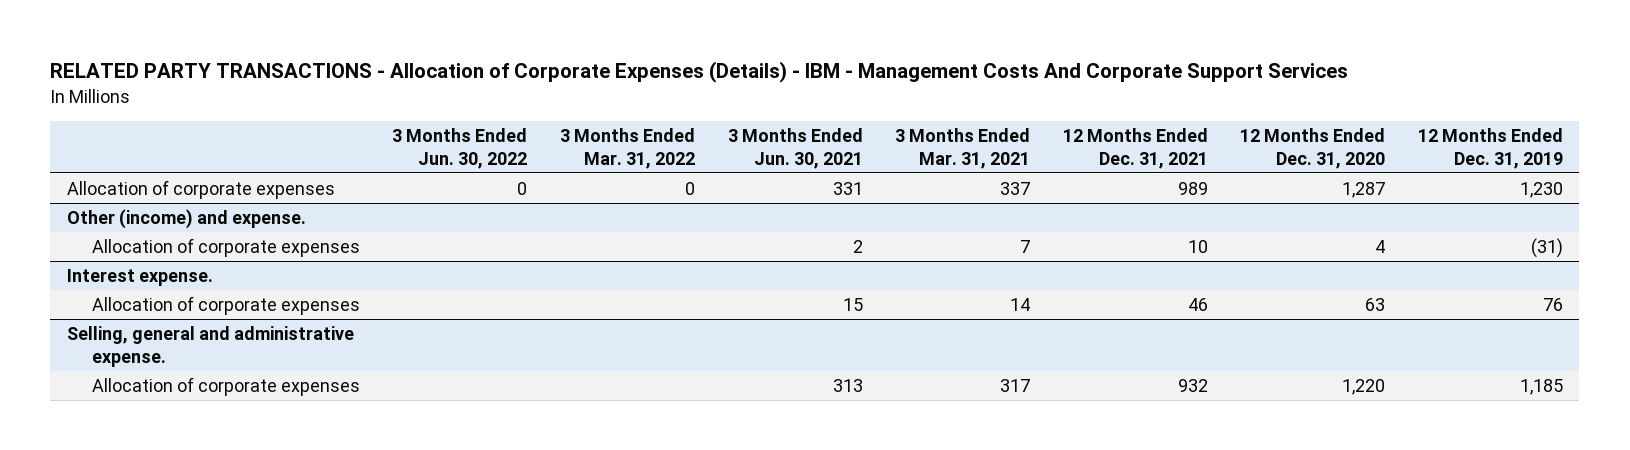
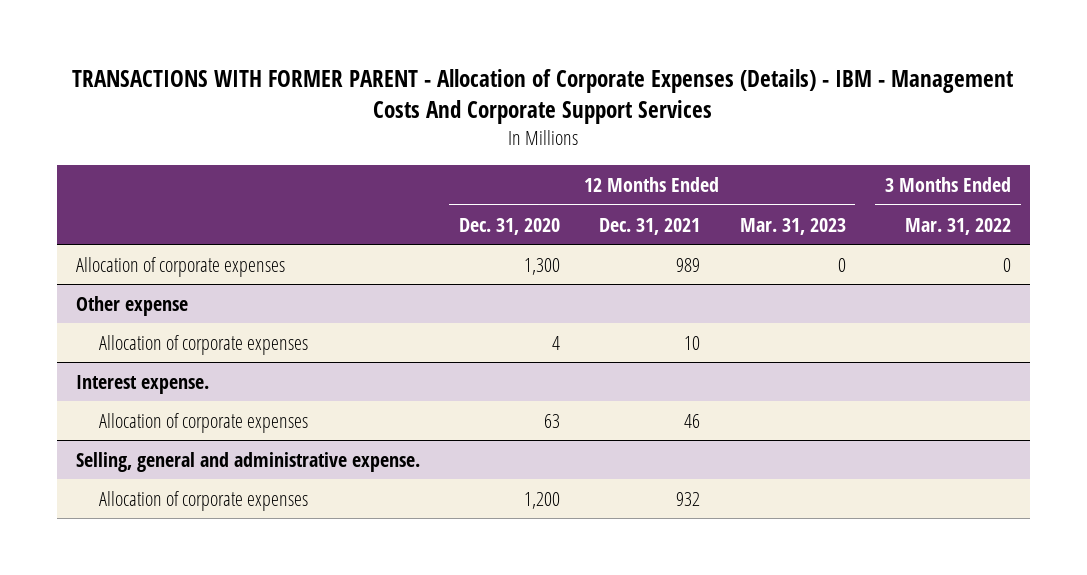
- RELATED PARTY TRANSACTIONS - Allocation of Corporate Expenses (Details) - IBM - Management Costs And Corporate Support Services
+ TRANSACTIONS WITH FORMER PARENT - Allocation of Corporate Expenses (Details) - IBM - Management Costs And Corporate Support Services
- | 3 Months Ended Jun. 30, 2022 | 3 Months Ended Mar. 31, 2022 | 3 Months Ended Jun. 30, 2021 | 3 Months Ended Mar. 31, 2021 | 12 Months Ended Dec. 31, 2021 | 12 Months Ended Dec. 31, 2020 | 12 Months Ended Dec. 31, 2019
+ | 12 Months Ended Dec. 31, 2020 | 12 Months Ended Dec. 31, 2021 | 12 Months Ended Mar. 31, 2023 | 3 Months Ended Mar. 31, 2022
- Allocation of corporate expenses | 0 | 0 | 331 | 337 | 989 | 1,287 | 1,230
- Other (income) and expense.
+ Allocation of corporate expenses | 1,300 | 989 | 0 | 0
+ Other expense
@ Selling, general and administrative expense.
- Allocation of corporate expenses | | | 313 | 317 | 932 | 1,220 | 1,185
+ Allocation of corporate expenses | 1,200 | 932 | |

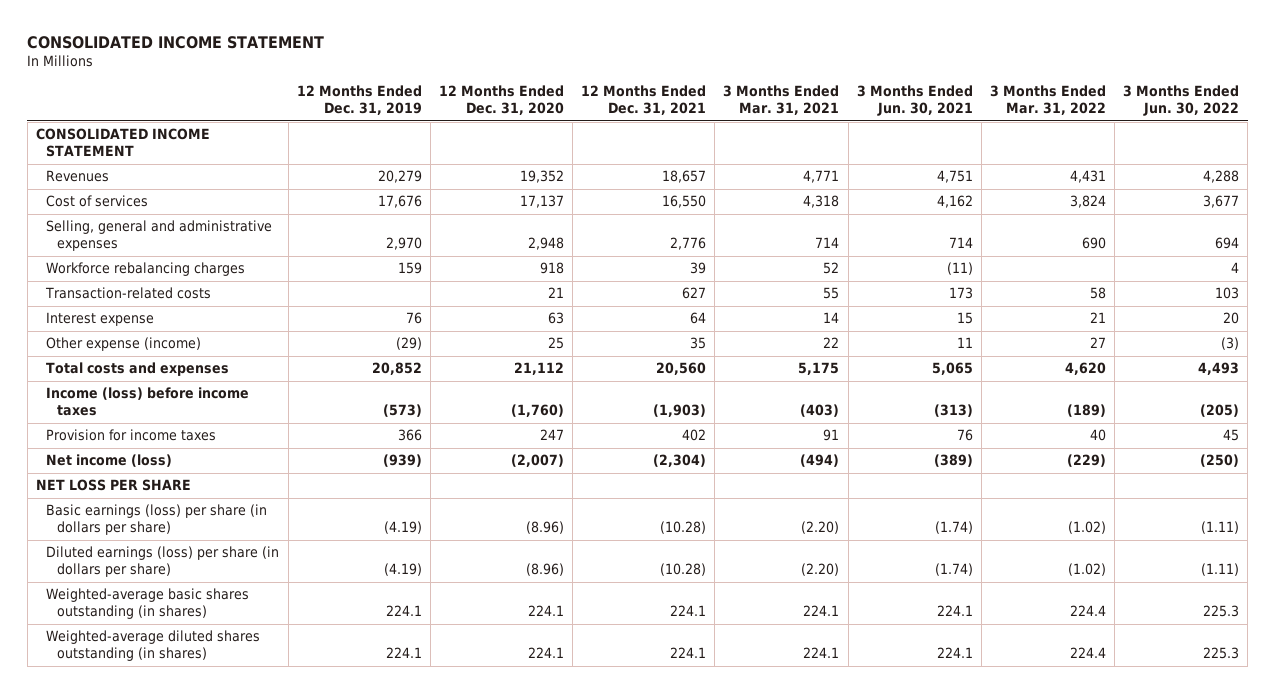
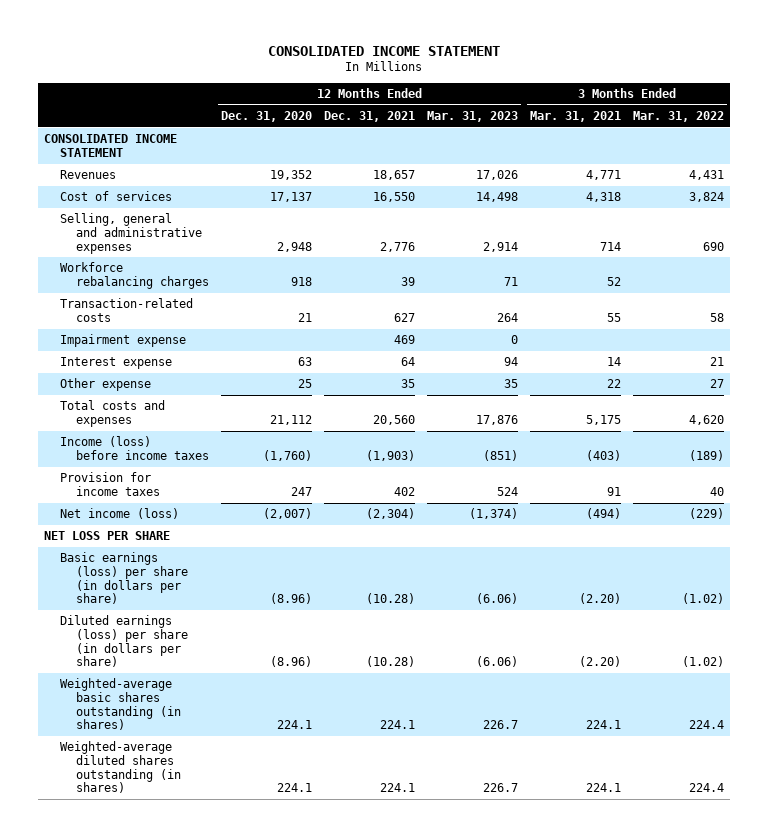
- | 12 Months Ended Dec. 31, 2019 | 12 Months Ended Dec. 31, 2020 | 12 Months Ended Dec. 31, 2021 | 3 Months Ended Mar. 31, 2021 | 3 Months Ended Jun. 30, 2021 | 3 Months Ended Mar. 31, 2022 | 3 Months Ended Jun. 30, 2022
+ | 12 Months Ended Dec. 31, 2020 | 12 Months Ended Dec. 31, 2021 | 12 Months Ended Mar. 31, 2023 | 3 Months Ended Mar. 31, 2021 | 3 Months Ended Mar. 31, 2022
+ Impairment expense | | 469 | 0 | |
- Other expense (income) | (29) | 25 | 35 | 22 | 11 | 27 | (3)
+ Other expense | 25 | 35 | 35 | 22 | 27

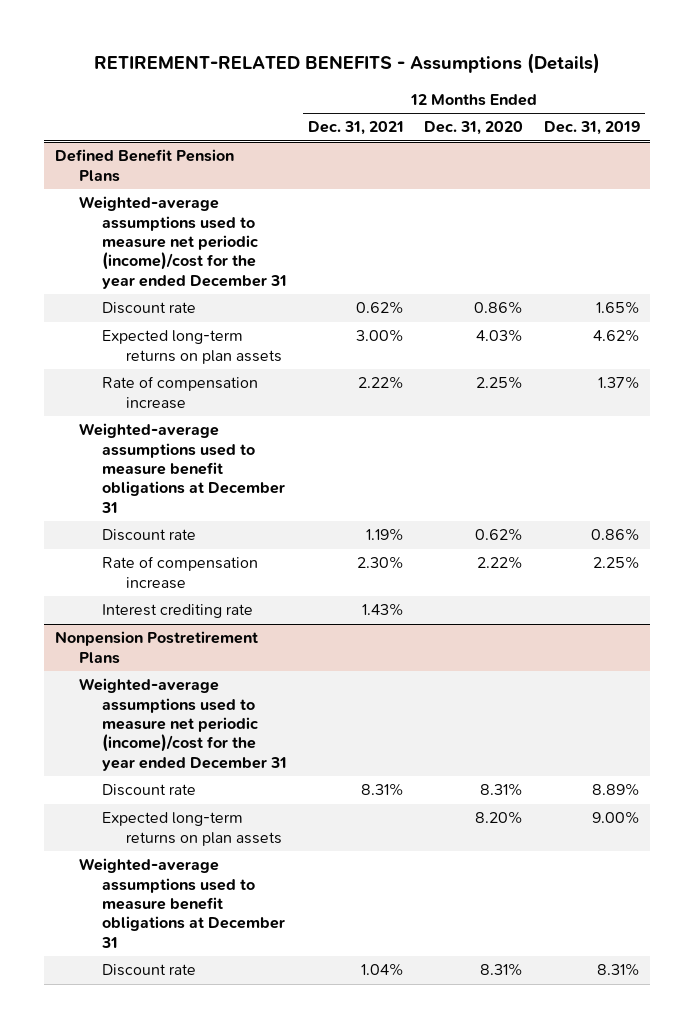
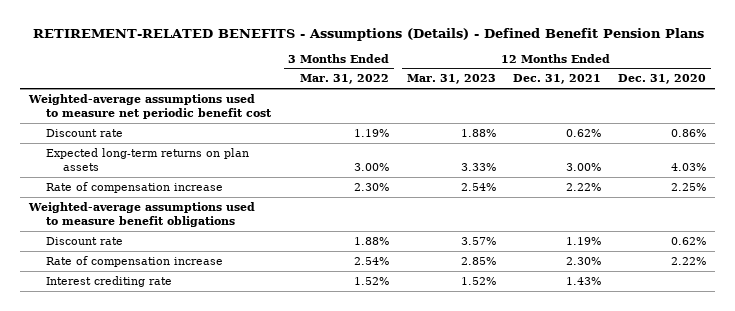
- RETIREMENT-RELATED BENEFITS - Assumptions (Details)
+ RETIREMENT-RELATED BENEFITS - Assumptions (Details) - Defined Benefit Pension Plans
- | 12 Months Ended Dec. 31, 2021 | 12 Months Ended Dec. 31, 2020 | 12 Months Ended Dec. 31, 2019
+ | 3 Months Ended Mar. 31, 2022 | 12 Months Ended Mar. 31, 2023 | 12 Months Ended Dec. 31, 2021 | 12 Months Ended Dec. 31, 2020
- Defined Benefit Pension Plans
- Weighted-average assumptions used to measure net periodic (income)/cost for the year ended December 31
+ Weighted-average assumptions used to measure net periodic benefit cost
- Weighted-average assumptions used to measure benefit obligations at December 31
+ Weighted-average assumptions used to measure benefit obligations
- Nonpension Postretirement Plans
- Weighted-average assumptions used to measure net periodic (income)/cost for the year ended December 31
- Discount rate | 8.31% | 8.31% | 8.89%
- Expected long-term returns on plan assets | | 8.20% | 9.00%
- Weighted-average assumptions used to measure benefit obligations at December 31
- Discount rate | 1.04% | 8.31% | 8.31%

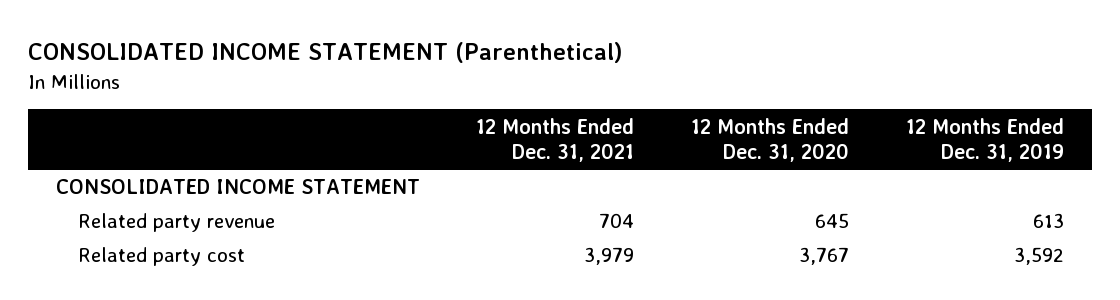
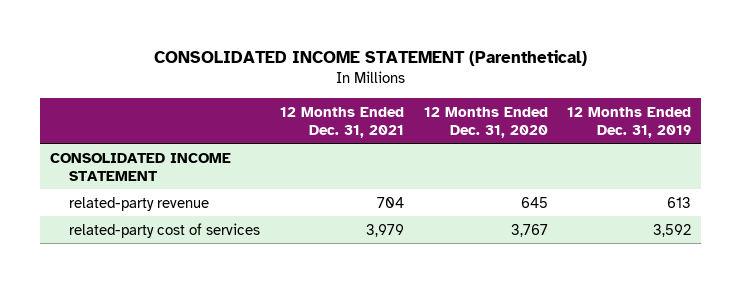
- Related party revenue | 704 | 645 | 613
- Related party cost | 3,979 | 3,767 | 3,592
+ related-party revenue | 704 | 645 | 613
+ related-party cost of services | 3,979 | 3,767 | 3,592

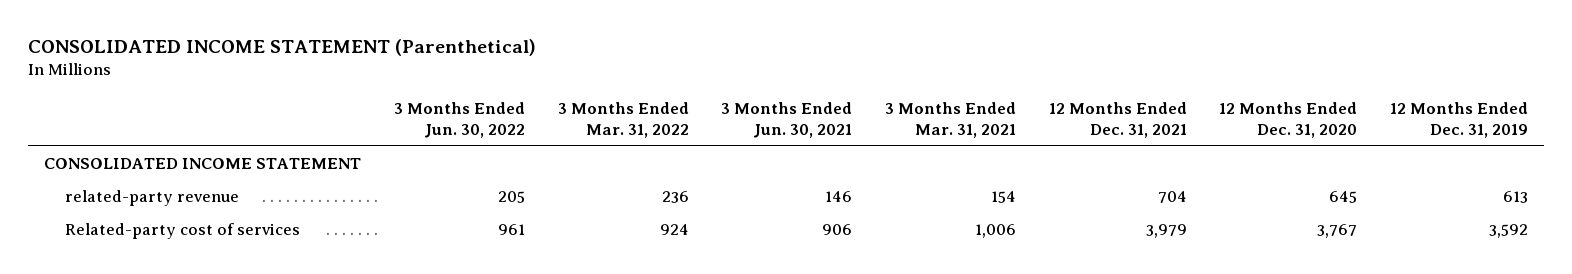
- | 12 Months Ended Dec. 31, 2021 | 12 Months Ended Dec. 31, 2020 | 12 Months Ended Dec. 31, 2019
+ | 3 Months Ended Jun. 30, 2022 | 3 Months Ended Mar. 31, 2022 | 3 Months Ended Jun. 30, 2021 | 3 Months Ended Mar. 31, 2021 | 12 Months Ended Dec. 31, 2021 | 12 Months Ended Dec. 31, 2020 | 12 Months Ended Dec. 31, 2019
- related-party cost of services | 3,979 | 3,767 | 3,592
+ Related-party cost of services | 961 | 924 | 906 | 1,006 | 3,979 | 3,767 | 3,592

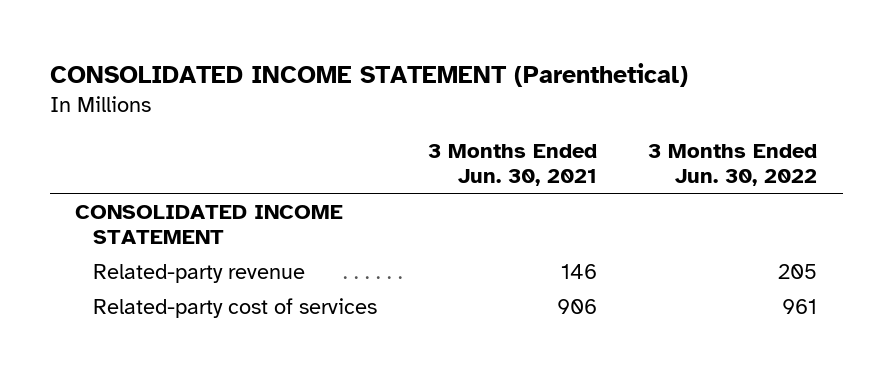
- | 3 Months Ended Jun. 30, 2022 | 3 Months Ended Mar. 31, 2022 | 3 Months Ended Jun. 30, 2021 | 3 Months Ended Mar. 31, 2021 | 12 Months Ended Dec. 31, 2021 | 12 Months Ended Dec. 31, 2020 | 12 Months Ended Dec. 31, 2019
+ | 3 Months Ended Jun. 30, 2021 | 3 Months Ended Jun. 30, 2022
- related-party revenue | 205 | 236 | 146 | 154 | 704 | 645 | 613
+ Related-party revenue | 146 | 205

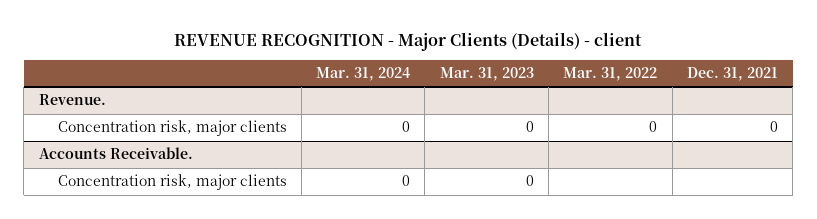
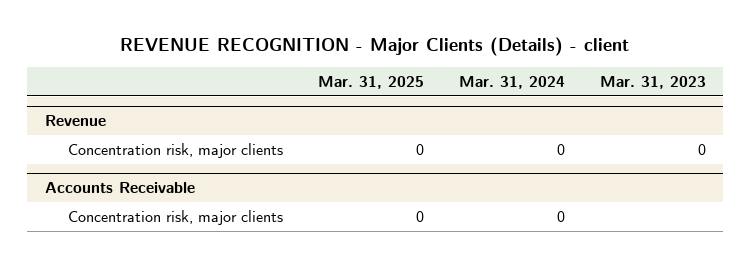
- | Mar. 31, 2024 | Mar. 31, 2023 | Mar. 31, 2022 | Dec. 31, 2021
+ | Mar. 31, 2025 | Mar. 31, 2024 | Mar. 31, 2023
- Revenue.
- Concentration risk, major clients | 0 | 0 | 0 | 0
- Accounts Receivable.
+ Revenue
+ Accounts Receivable
+ Concentration risk, major clients | 0 | 0 |

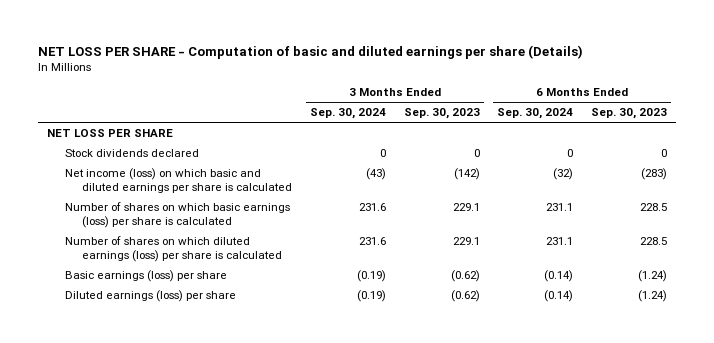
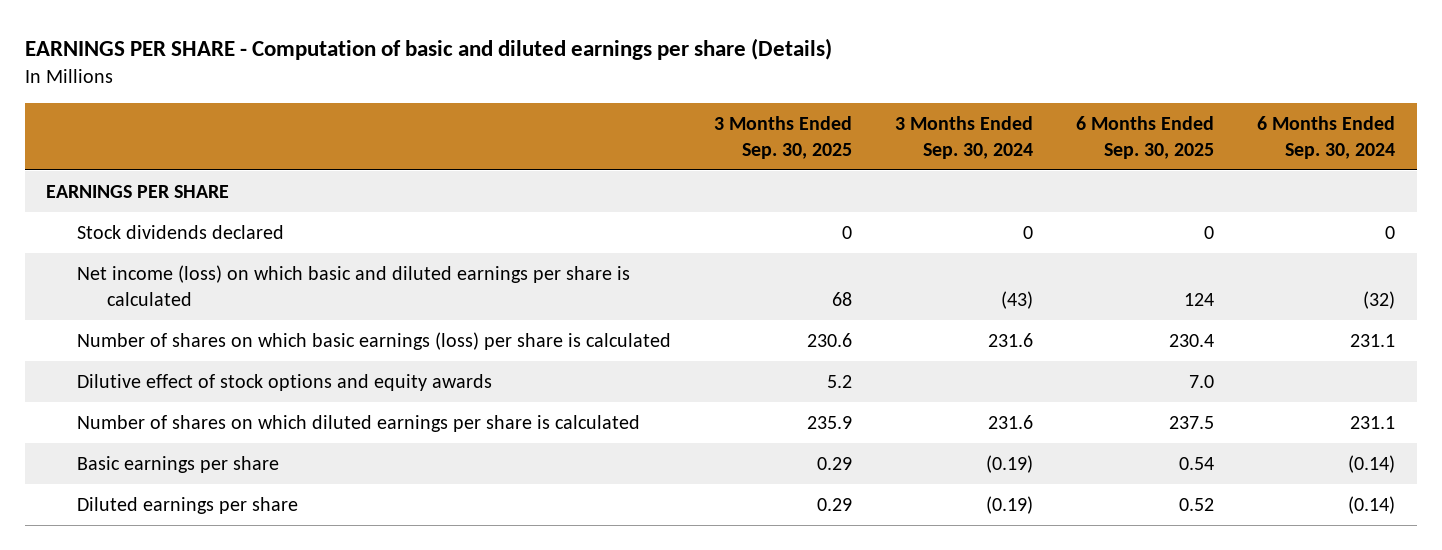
- NET LOSS PER SHARE - Computation of basic and diluted earnings per share (Details)
+ EARNINGS PER SHARE - Computation of basic and diluted earnings per share (Details)
- | 3 Months Ended Sep. 30, 2024 | 3 Months Ended Sep. 30, 2023 | 6 Months Ended Sep. 30, 2024 | 6 Months Ended Sep. 30, 2023
+ | 3 Months Ended Sep. 30, 2025 | 3 Months Ended Sep. 30, 2024 | 6 Months Ended Sep. 30, 2025 | 6 Months Ended Sep. 30, 2024
- NET LOSS PER SHARE
+ EARNINGS PER SHARE
- Number of shares on which diluted earnings (loss) per share is calculated | 231.6 | 229.1 | 231.1 | 228.5
- Basic earnings (loss) per share | (0.19) | (0.62) | (0.14) | (1.24)
- Diluted earnings (loss) per share | (0.19) | (0.62) | (0.14) | (1.24)
+ Dilutive effect of stock options and equity awards | 5.2 | | 7.0 |
+ Number of shares on which diluted earnings per share is calculated | 235.9 | 231.6 | 237.5 | 231.1
+ Basic earnings per share | 0.29 | (0.19) | 0.54 | (0.14)
+ Diluted earnings per share | 0.29 | (0.19) | 0.52 | (0.14)

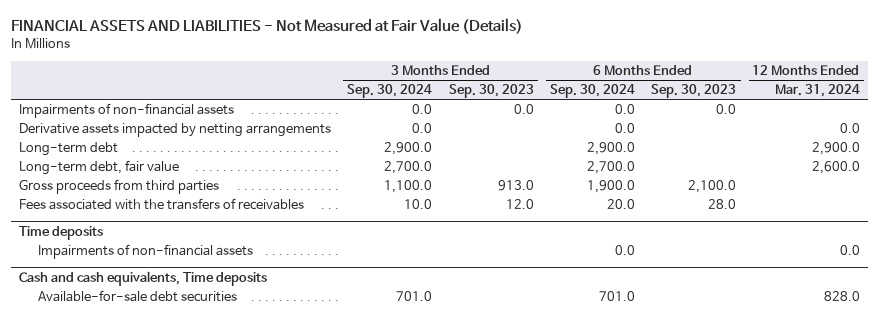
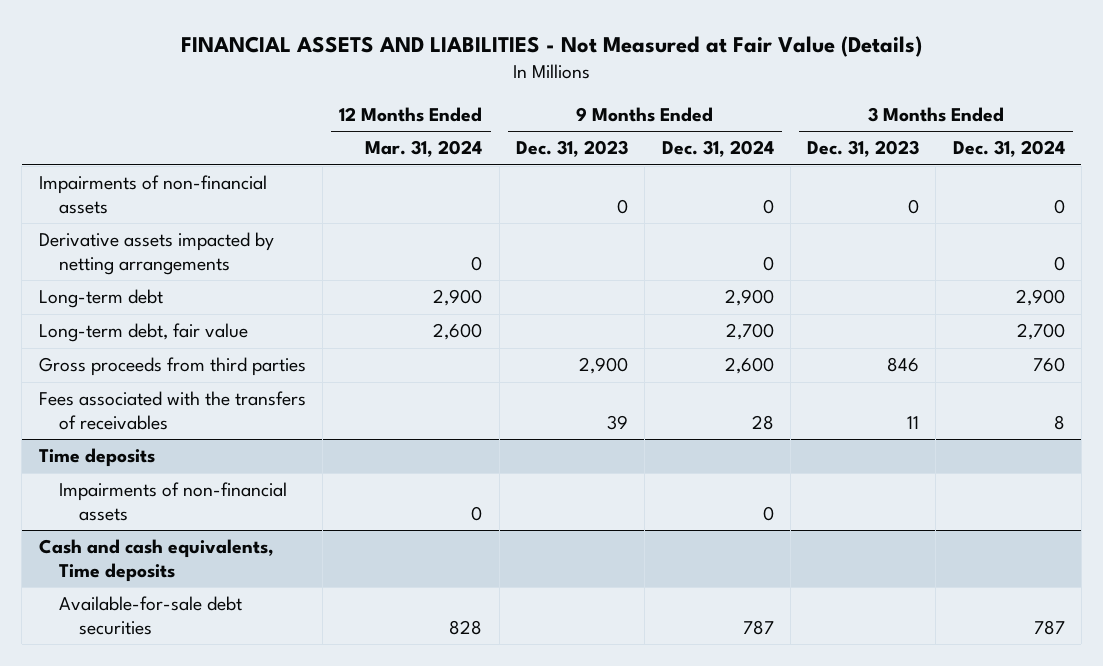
- | 3 Months Ended Sep. 30, 2024 | 3 Months Ended Sep. 30, 2023 | 6 Months Ended Sep. 30, 2024 | 6 Months Ended Sep. 30, 2023 | 12 Months Ended Mar. 31, 2024
+ | 12 Months Ended Mar. 31, 2024 | 9 Months Ended Dec. 31, 2023 | 9 Months Ended Dec. 31, 2024 | 3 Months Ended Dec. 31, 2023 | 3 Months Ended Dec. 31, 2024
- Derivative assets impacted by netting arrangements | 0.0 | | 0.0 | | 0.0
- Long-term debt | 2,900.0 | | 2,900.0 | | 2,900.0
- Long-term debt, fair value | 2,700.0 | | 2,700.0 | | 2,600.0
+ Derivative assets impacted by netting arrangements | 0 | | 0 | | 0
+ Long-term debt | 2,900 | | 2,900 | | 2,900
+ Long-term debt, fair value | 2,600 | | 2,700 | | 2,700
@ Time deposits
- Impairments of non-financial assets | | | 0.0 | | 0.0
+ Impairments of non-financial assets | 0 | | 0 | |
@ Cash and cash equivalents, Time deposits
- Available-for-sale debt securities | 701.0 | | 701.0 | | 828.0
+ Available-for-sale debt securities | 828 | | 787 | | 787

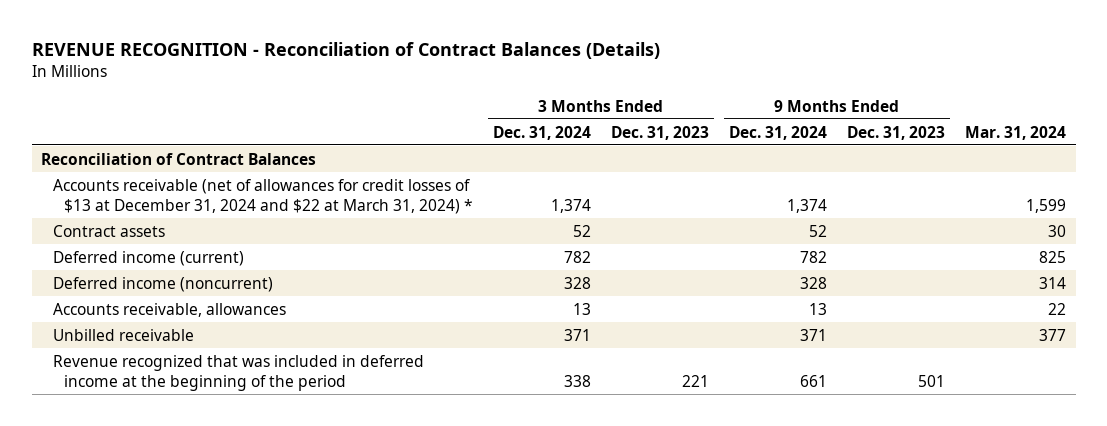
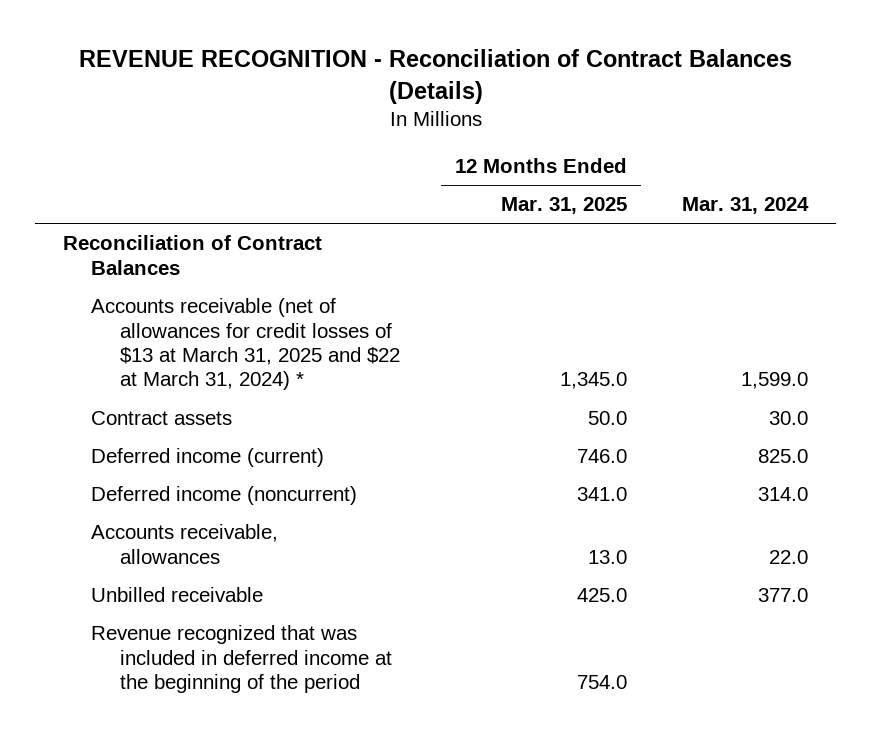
- | 3 Months Ended Dec. 31, 2024 | 3 Months Ended Dec. 31, 2023 | 9 Months Ended Dec. 31, 2024 | 9 Months Ended Dec. 31, 2023 | Mar. 31, 2024
+ | 12 Months Ended Mar. 31, 2025 | Mar. 31, 2024
- Accounts receivable (net of allowances for credit losses of $13 at December 31, 2024 and $22 at March 31, 2024) * | 1,374 | | 1,374 | | 1,599
- Contract assets | 52 | | 52 | | 30
- Deferred income (current) | 782 | | 782 | | 825
- Deferred income (noncurrent) | 328 | | 328 | | 314
- Accounts receivable, allowances | 13 | | 13 | | 22
- Unbilled receivable | 371 | | 371 | | 377
+ Accounts receivable (net of allowances for credit losses of $13 at March 31, 2025 and $22 at March 31, 2024) * | 1,345.0 | 1,599.0
+ Contract assets | 50.0 | 30.0
+ Deferred income (current) | 746.0 | 825.0
+ Deferred income (noncurrent) | 341.0 | 314.0
+ Accounts receivable, allowances | 13.0 | 22.0
+ Unbilled receivable | 425.0 | 377.0

